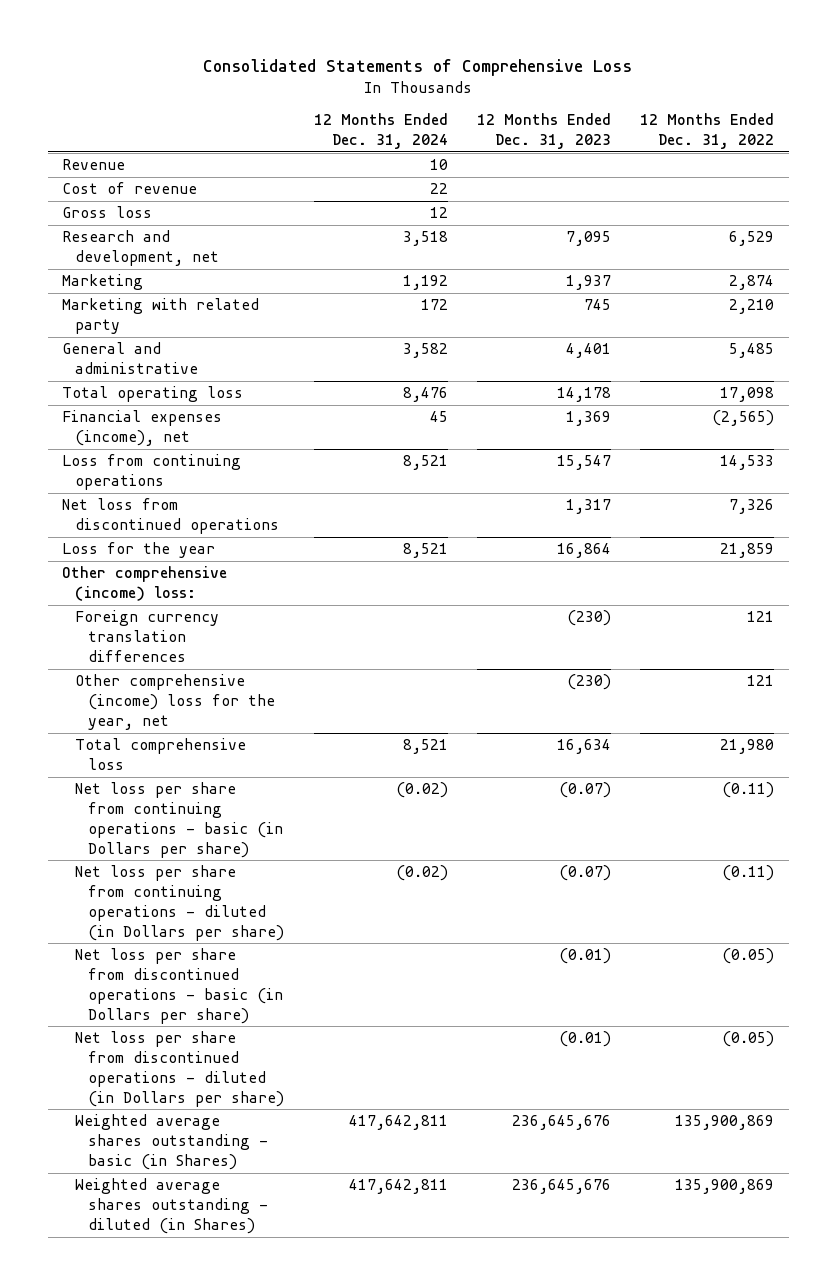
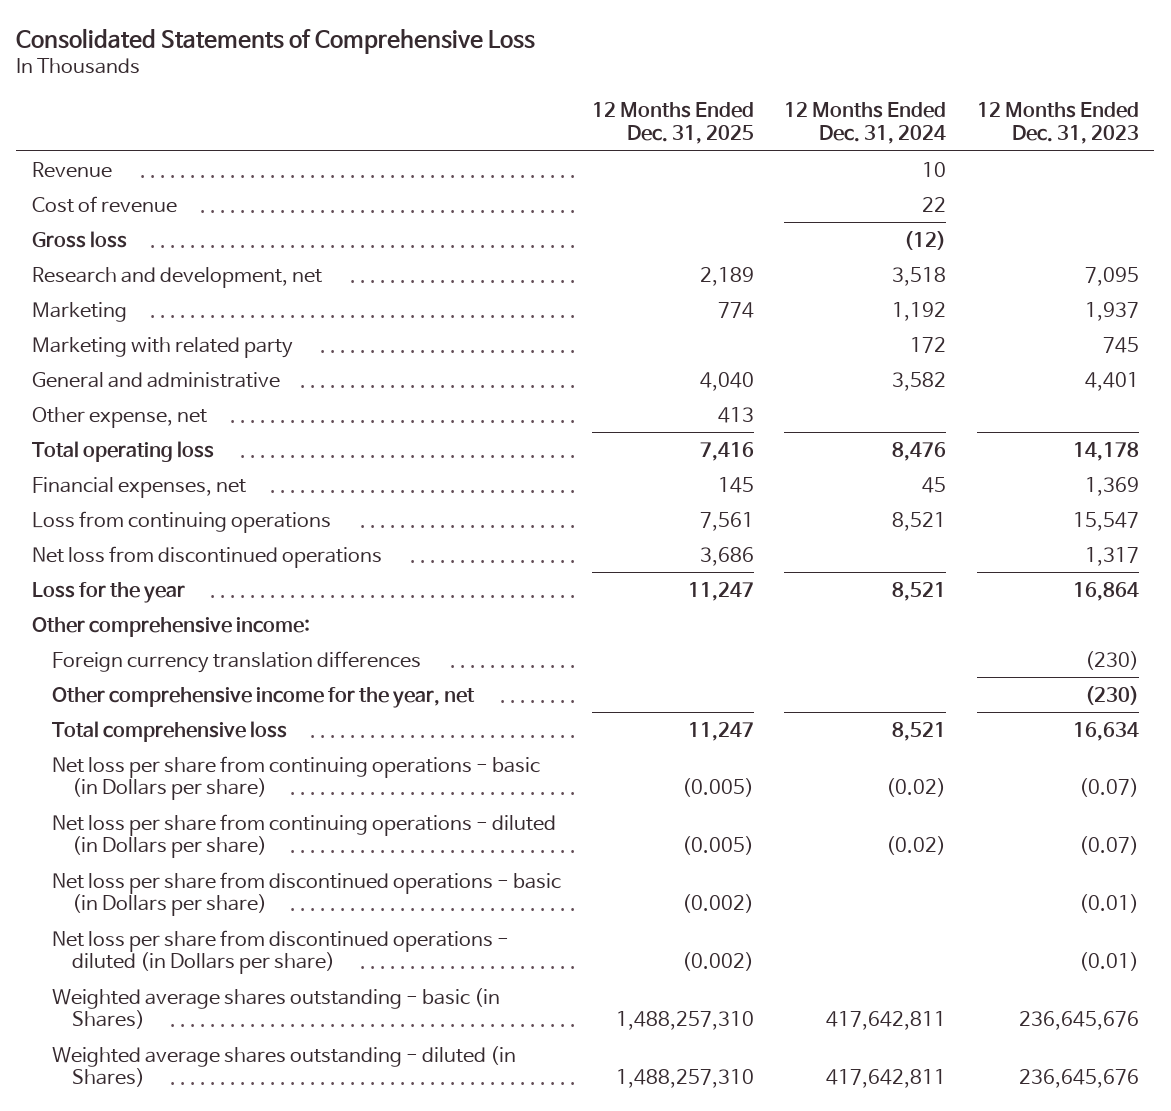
- | 12 Months Ended Dec. 31, 2024 | 12 Months Ended Dec. 31, 2023 | 12 Months Ended Dec. 31, 2022
+ | 12 Months Ended Dec. 31, 2025 | 12 Months Ended Dec. 31, 2024 | 12 Months Ended Dec. 31, 2023
- Gross loss | 12 | |
+ Gross loss | | (12) |
+ Other expense, net | 413 | |
- Financial expenses (income), net | 45 | 1,369 | (2,565)
+ Financial expenses, net | 145 | 45 | 1,369
- Other comprehensive (income) loss:
+ Other comprehensive income:
- Other comprehensive (income) loss for the year, net | | (230) | 121
+ Other comprehensive income for the year, net | | | (230)

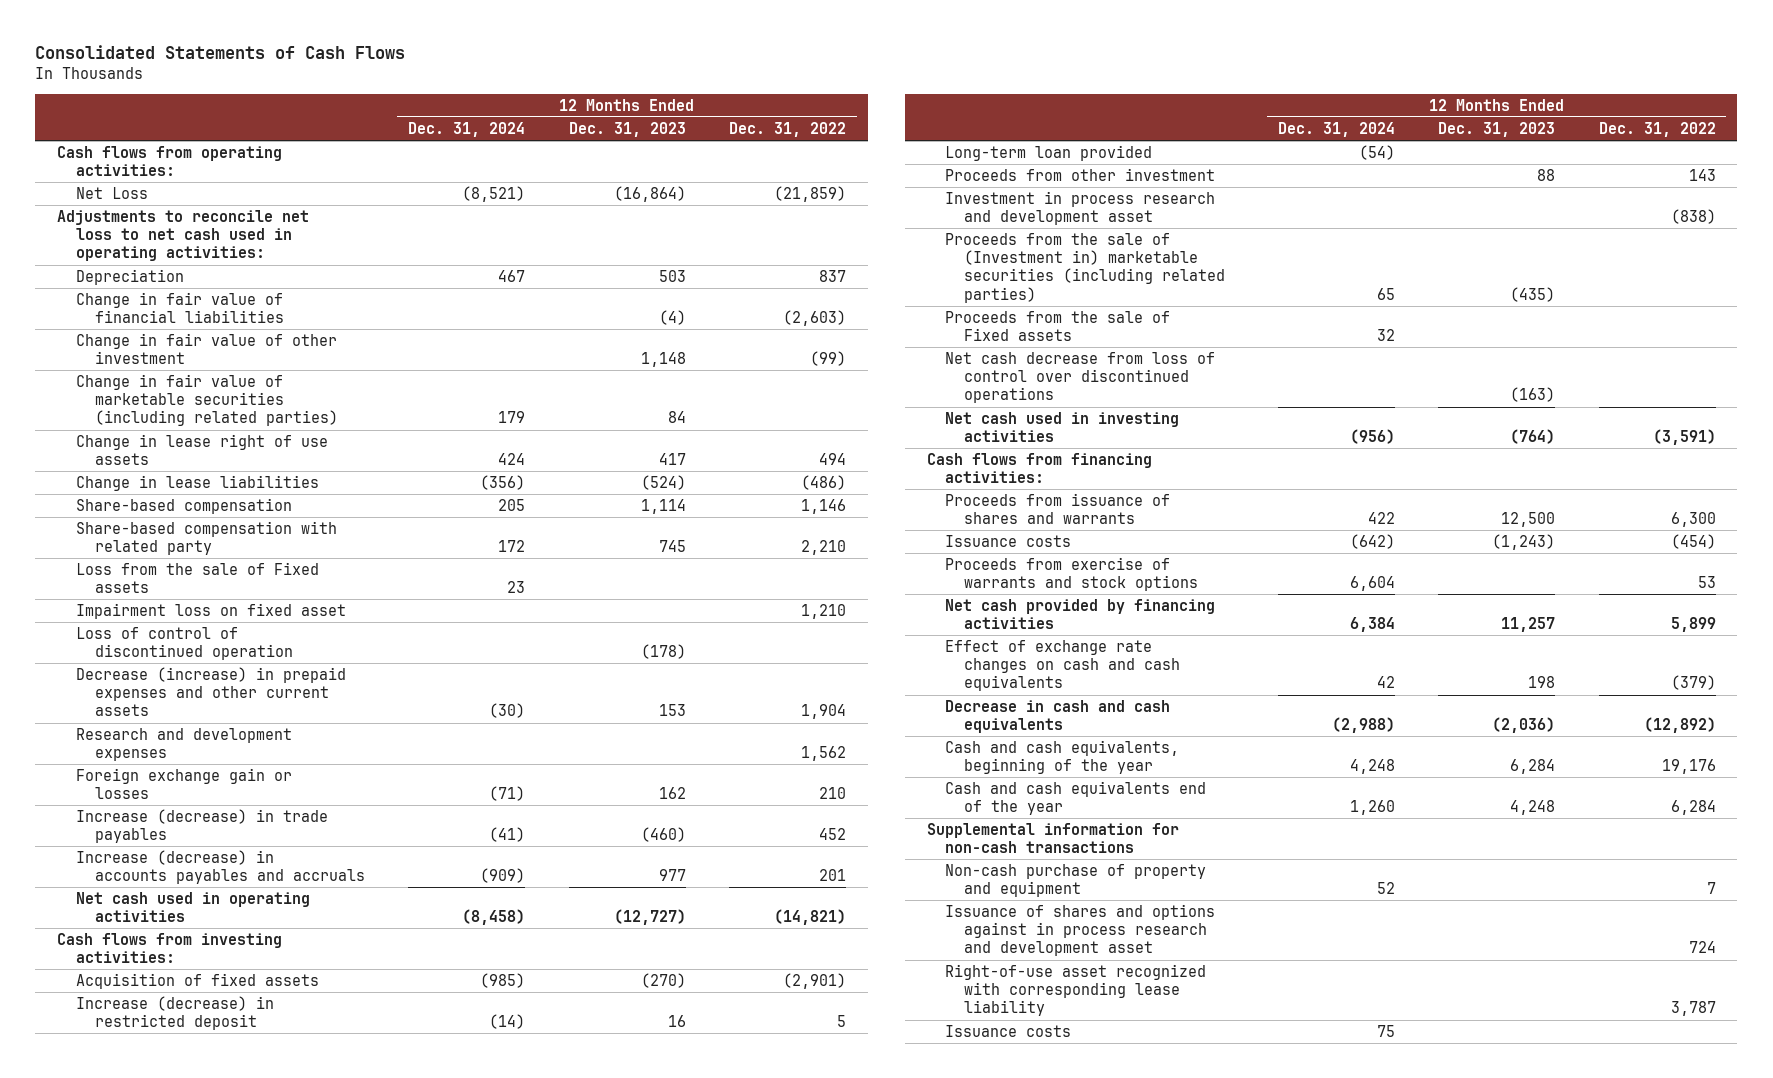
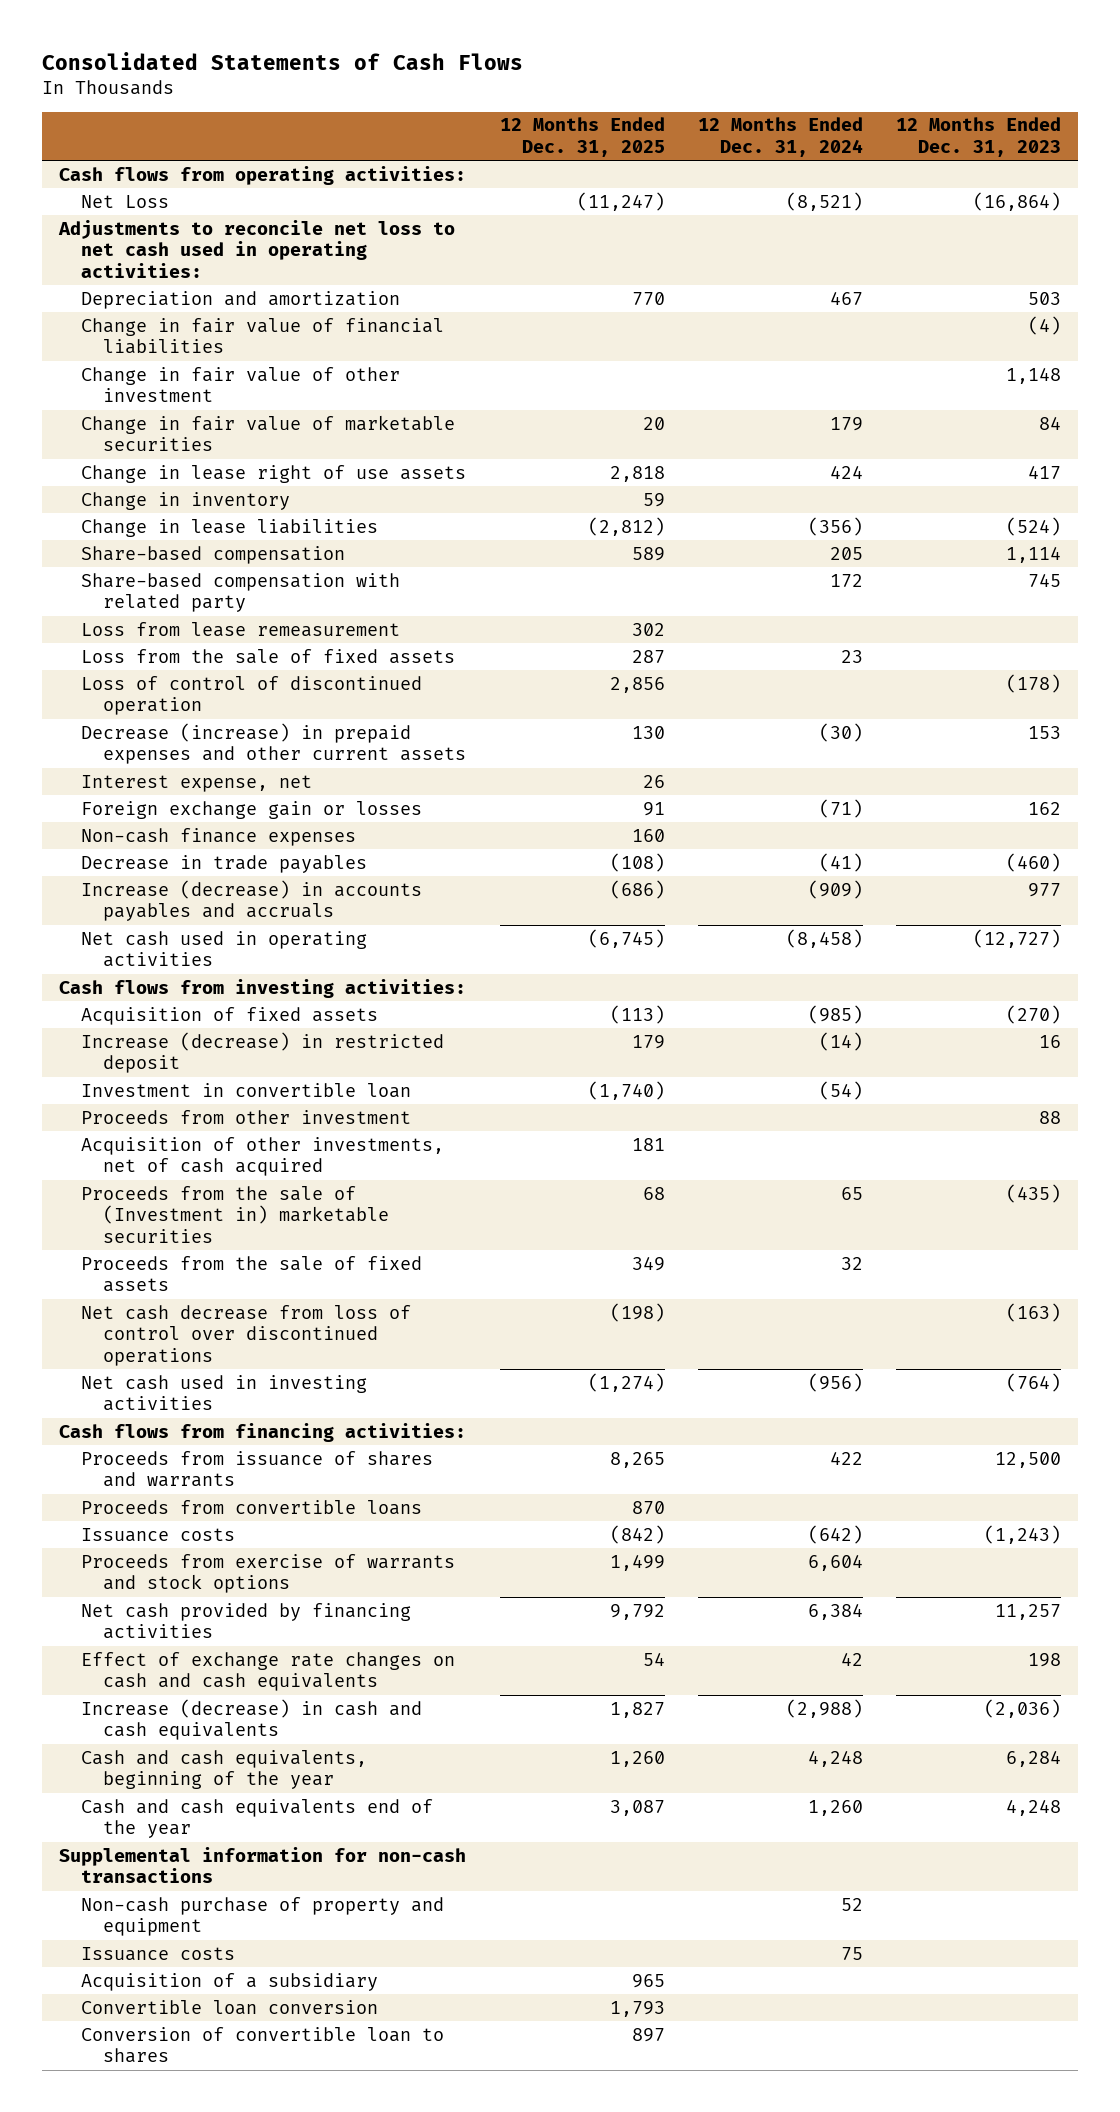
- | 12 Months Ended Dec. 31, 2024 | 12 Months Ended Dec. 31, 2023 | 12 Months Ended Dec. 31, 2022
+ | 12 Months Ended Dec. 31, 2025 | 12 Months Ended Dec. 31, 2024 | 12 Months Ended Dec. 31, 2023
- Depreciation | 467 | 503 | 837
+ Depreciation and amortization | 770 | 467 | 503
- Change in fair value of marketable securities (including related parties) | 179 | 84 |
+ Change in fair value of marketable securities | 20 | 179 | 84
+ Change in inventory | 59 | |
- Loss from the sale of Fixed assets | 23 | |
- Impairment loss on fixed asset | | | 1,210
+ Loss from lease remeasurement | 302 | |
+ Loss from the sale of fixed assets | 287 | 23 |
- Research and development expenses | | | 1,562
+ Interest expense, net | 26 | |
- Increase (decrease) in trade payables | (41) | (460) | 452
+ Non-cash finance expenses | 160 | |
+ Decrease in trade payables | (108) | (41) | (460)
- Long-term loan provided | (54) | |
+ Investment in convertible loan | (1,740) | (54) |
- Investment in process research and development asset | | | (838)
- Proceeds from the sale of (Investment in) marketable securities (including related parties) | 65 | (435) |
- Proceeds from the sale of Fixed assets | 32 | |
+ Acquisition of other investments, net of cash acquired | 181 | |
+ Proceeds from the sale of (Investment in) marketable securities | 68 | 65 | (435)
+ Proceeds from the sale of fixed assets | 349 | 32 |
+ Proceeds from convertible loans | 870 | |
- Decrease in cash and cash equivalents | (2,988) | (2,036) | (12,892)
+ Increase (decrease) in cash and cash equivalents | 1,827 | (2,988) | (2,036)
- Issuance of shares and options against in process research and development asset | | | 724
- Right-of-use asset recognized with corresponding lease liability | | | 3,787
+ Acquisition of a subsidiary | 965 | |
+ Convertible loan conversion | 1,793 | |
+ Conversion of convertible loan to shares | 897 | |

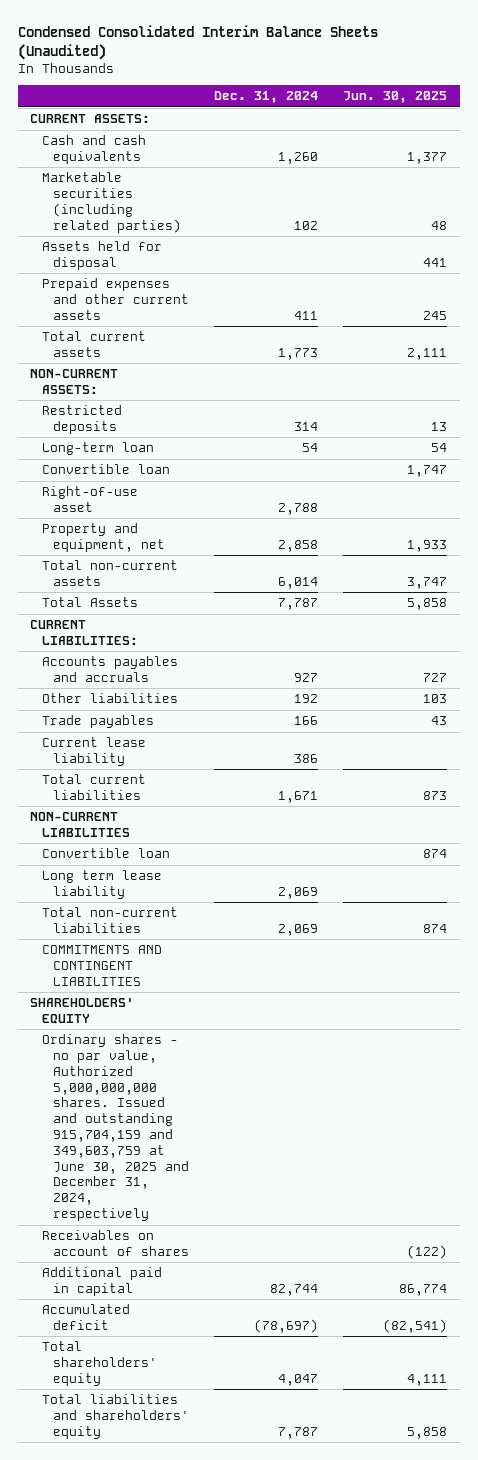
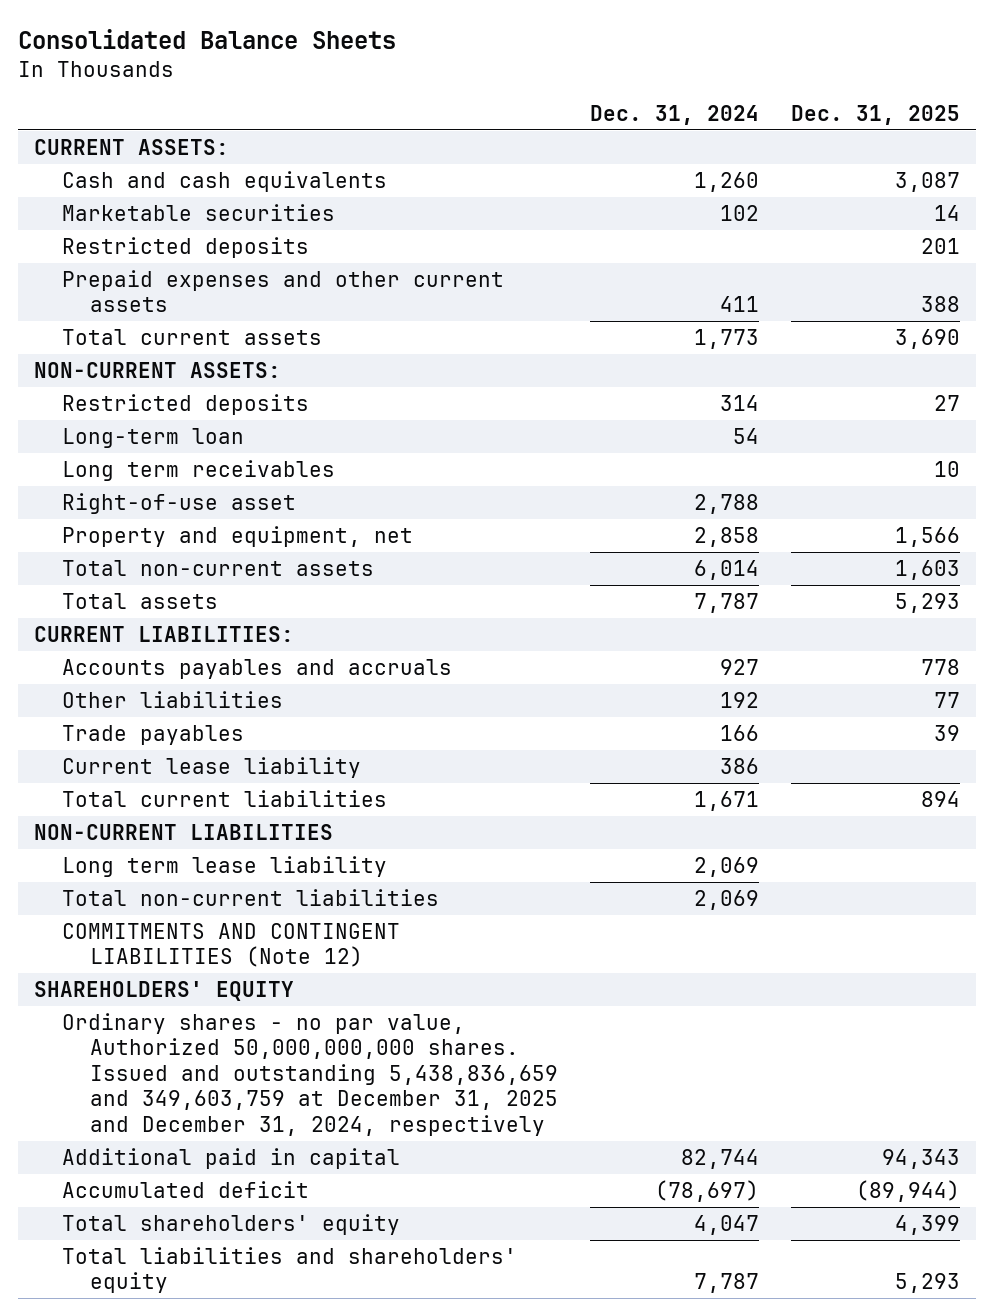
- Condensed Consolidated Interim Balance Sheets (Unaudited)
+ Consolidated Balance Sheets
- | Dec. 31, 2024 | Jun. 30, 2025
+ | Dec. 31, 2024 | Dec. 31, 2025
- Marketable securities (including related parties) | 102 | 48
- Assets held for disposal | | 441
+ Marketable securities | 102 | 14
+ Restricted deposits | | 201
- Convertible loan | | 1,747
+ Long term receivables | | 10
- Total Assets | 7,787 | 5,858
+ Total assets | 7,787 | 5,293
- Convertible loan | | 874
- COMMITMENTS AND CONTINGENT LIABILITIES
+ COMMITMENTS AND CONTINGENT LIABILITIES (Note 12)
- Ordinary shares - no par value, Authorized 5,000,000,000 shares. Issued and outstanding 915,704,159 and 349,603,759 at June 30, 2025 and December 31, 2024, respectively
- Receivables on account of shares | | (122)
+ Ordinary shares - no par value, Authorized 50,000,000,000 shares. Issued and outstanding 5,438,836,659 and 349,603,759 at December 31, 2025 and December 31, 2024, respectively

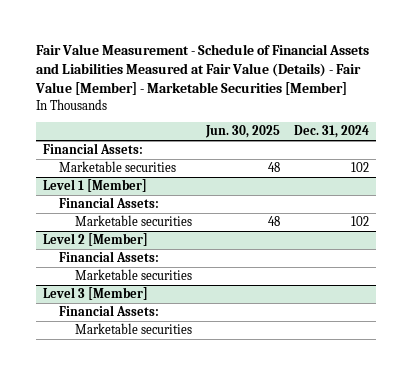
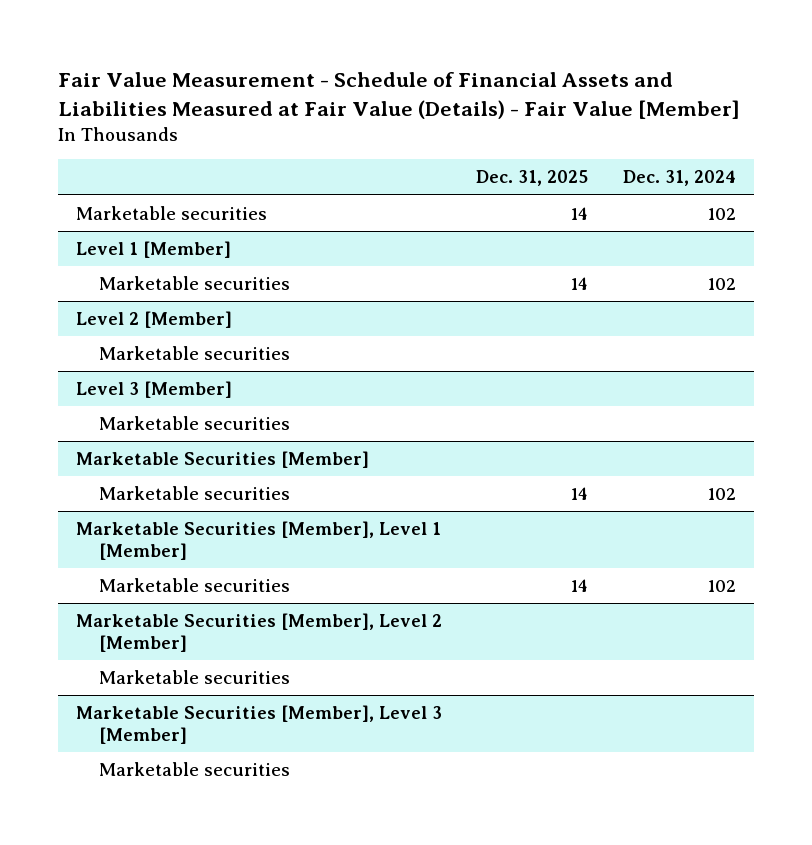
- Fair Value Measurement - Schedule of Financial Assets and Liabilities Measured at Fair Value (Details) - Fair Value [Member] - Marketable Securities [Member]
+ Fair Value Measurement - Schedule of Financial Assets and Liabilities Measured at Fair Value (Details) - Fair Value [Member]
- | Jun. 30, 2025 | Dec. 31, 2024
+ | Dec. 31, 2025 | Dec. 31, 2024
- Financial Assets:
@ Level 1 [Member]
- Financial Assets:
@ Level 2 [Member]
- Financial Assets:
@ Level 3 [Member]
- Financial Assets:
+ Marketable Securities [Member]
+ Marketable securities | 14 | 102
+ Marketable Securities [Member], Level 1 [Member]
+ Marketable securities | 14 | 102
+ Marketable Securities [Member], Level 2 [Member]
+ Marketable securities
+ Marketable Securities [Member], Level 3 [Member]
+ Marketable securities

